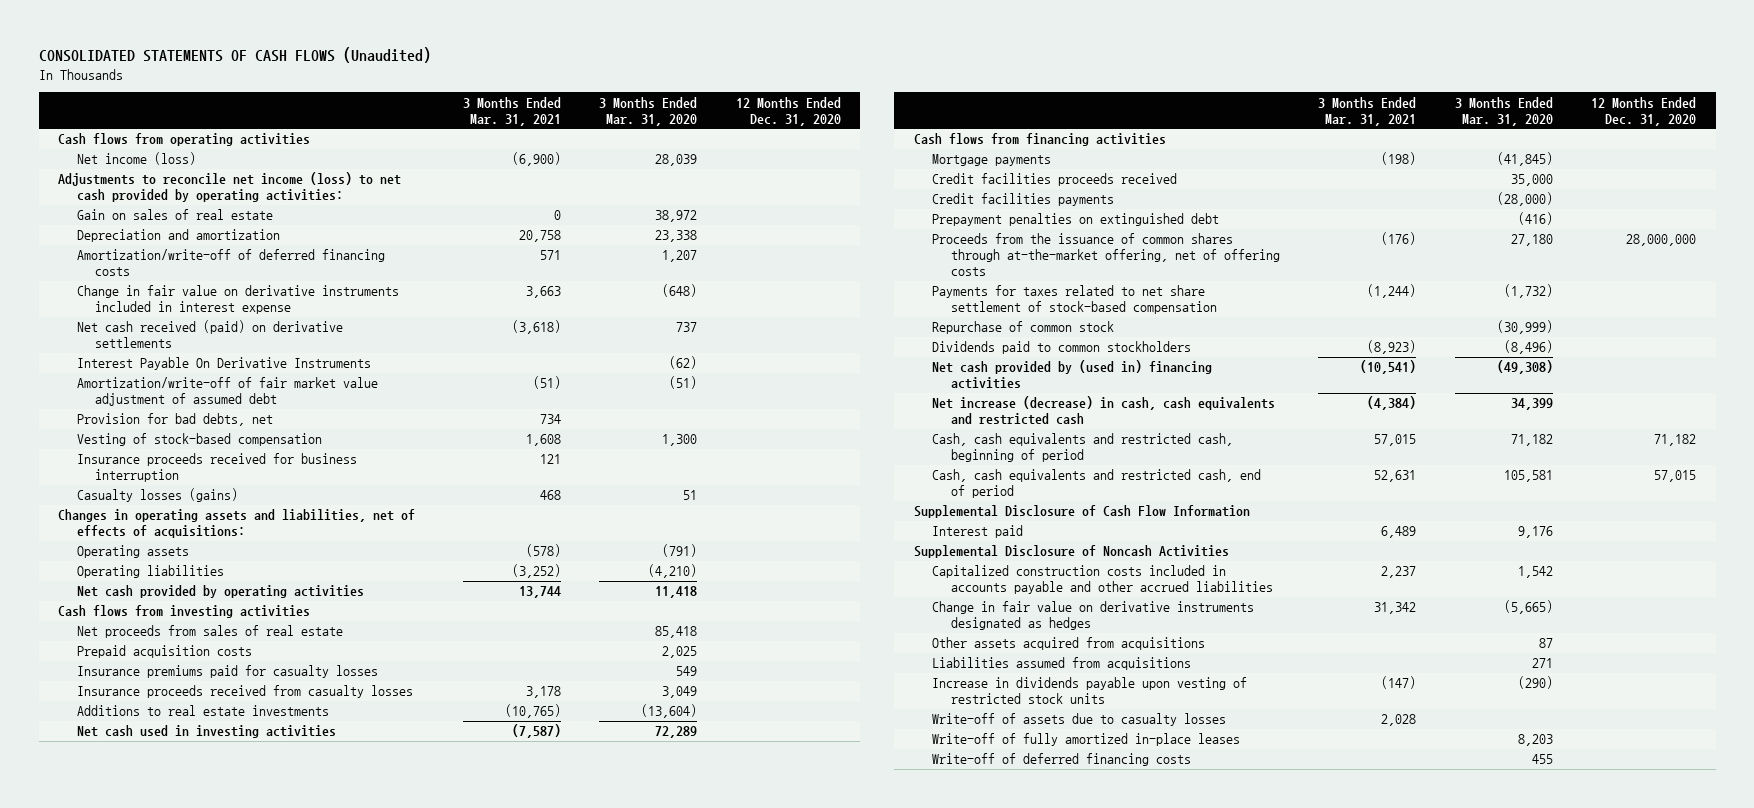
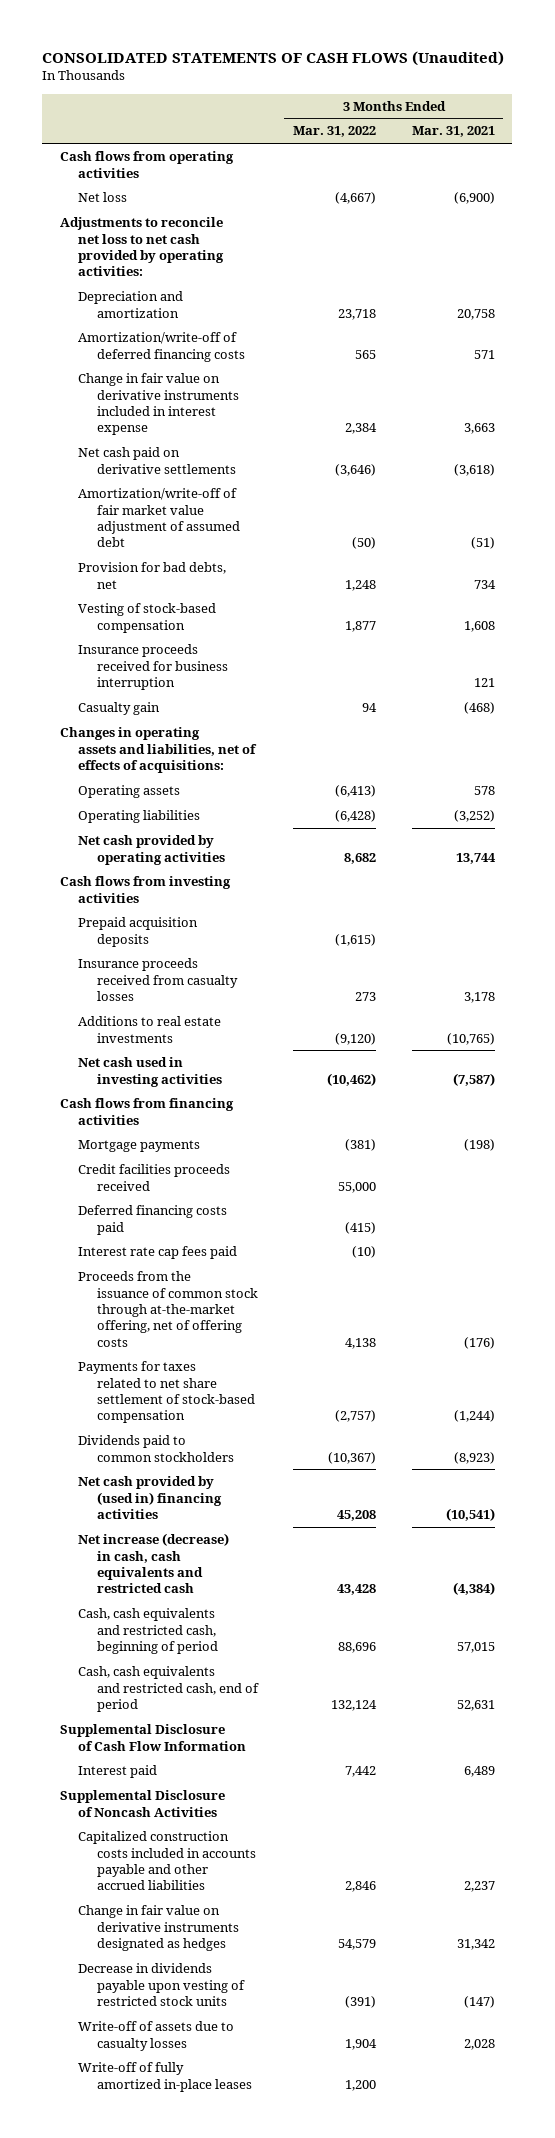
- | 3 Months Ended Mar. 31, 2021 | 3 Months Ended Mar. 31, 2020 | 12 Months Ended Dec. 31, 2020
+ | 3 Months Ended Mar. 31, 2022 | 3 Months Ended Mar. 31, 2021
- Net income (loss) | (6,900) | 28,039 |
- Adjustments to reconcile net income (loss) to net cash provided by operating activities:
- Gain on sales of real estate | 0 | 38,972 |
+ Net loss | (4,667) | (6,900)
+ Adjustments to reconcile net loss to net cash provided by operating activities:
- Net cash received (paid) on derivative settlements | (3,618) | 737 |
- Interest Payable On Derivative Instruments | | (62) |
+ Net cash paid on derivative settlements | (3,646) | (3,618)
- Casualty losses (gains) | 468 | 51 |
+ Casualty gain | 94 | (468)
- Operating assets | (578) | (791) |
+ Operating assets | (6,413) | 578
- Net proceeds from sales of real estate | | 85,418 |
- Prepaid acquisition costs | | 2,025 |
- Insurance premiums paid for casualty losses | | 549 |
+ Prepaid acquisition deposits | (1,615) |
- Credit facilities payments | | (28,000) |
- Prepayment penalties on extinguished debt | | (416) |
- Proceeds from the issuance of common shares through at-the-market offering, net of offering costs | (176) | 27,180 | 28,000,000
+ Deferred financing costs paid | (415) |
+ Interest rate cap fees paid | (10) |
+ Proceeds from the issuance of common stock through at-the-market offering, net of offering costs | 4,138 | (176)
- Repurchase of common stock | | (30,999) |
- Other assets acquired from acquisitions | | 87 |
- Liabilities assumed from acquisitions | | 271 |
- Increase in dividends payable upon vesting of restricted stock units | (147) | (290) |
+ Decrease in dividends payable upon vesting of restricted stock units | (391) | (147)
- Write-off of deferred financing costs | | 455 |

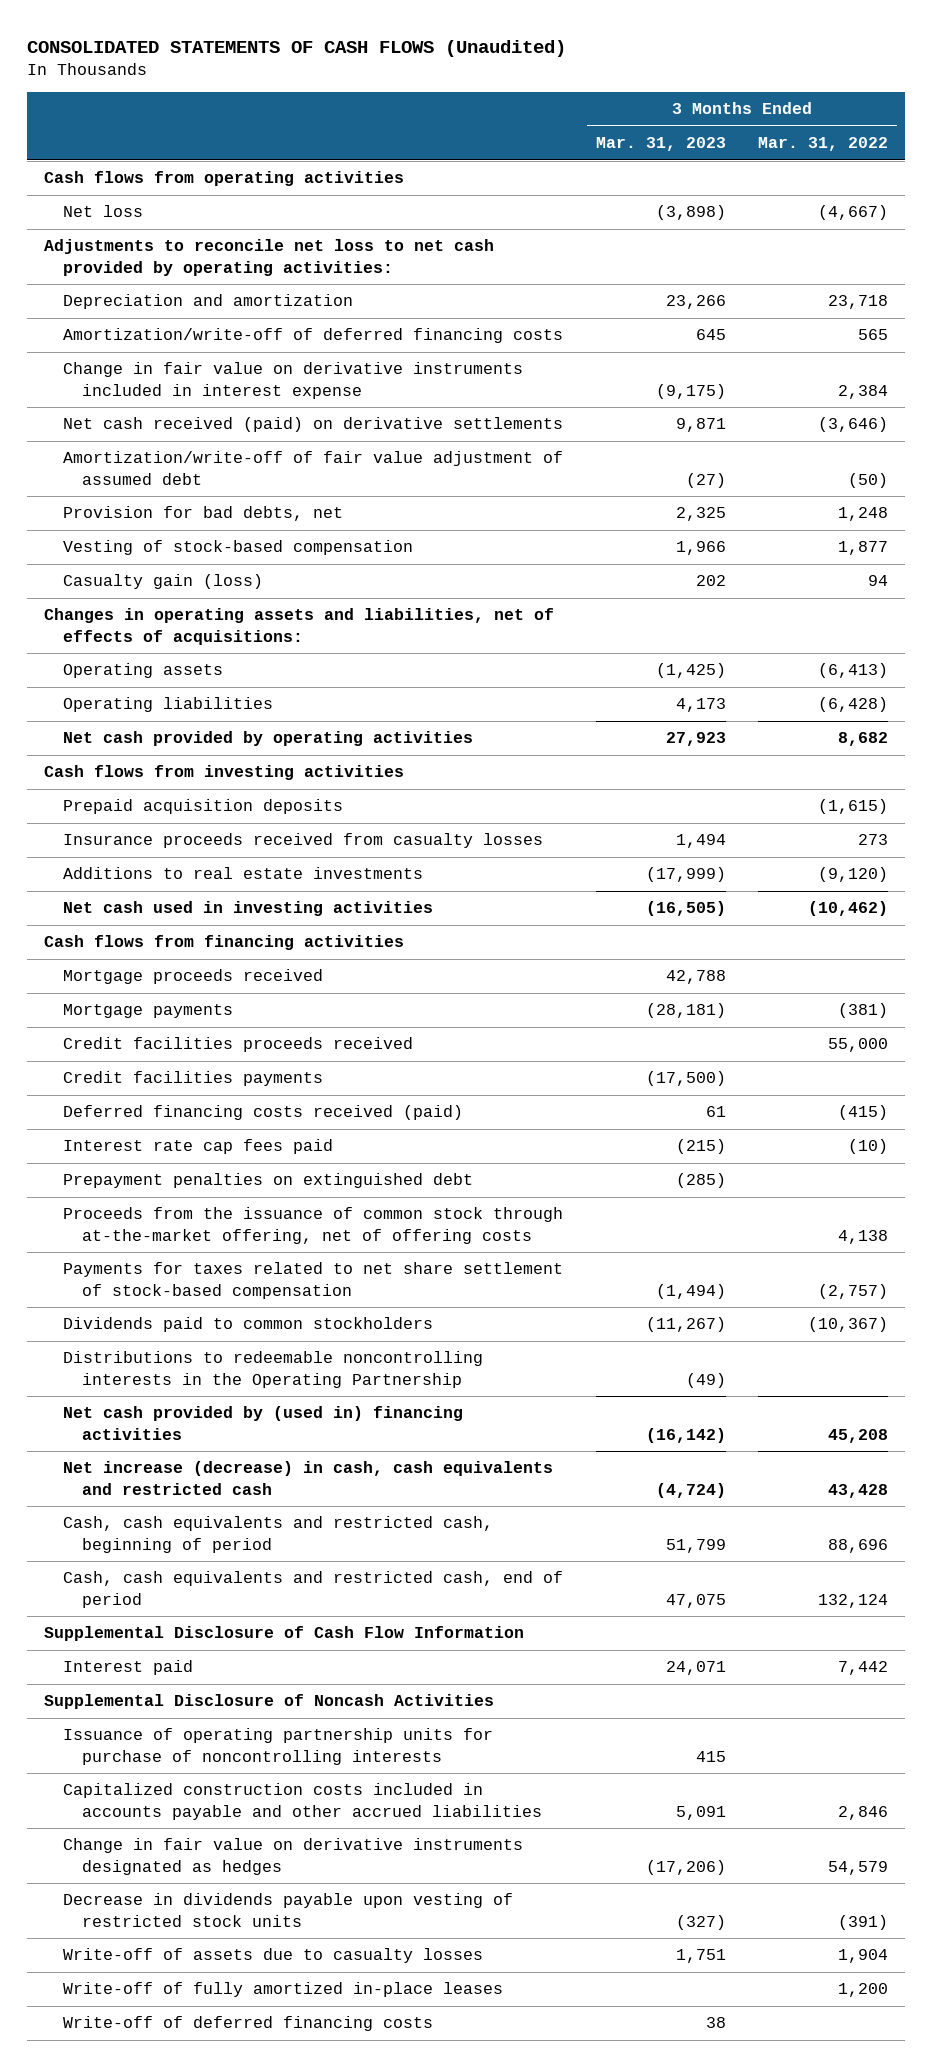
- | 3 Months Ended Mar. 31, 2022 | 3 Months Ended Mar. 31, 2021
+ | 3 Months Ended Mar. 31, 2023 | 3 Months Ended Mar. 31, 2022
- Net cash paid on derivative settlements | (3,646) | (3,618)
- Amortization/write-off of fair market value adjustment of assumed debt | (50) | (51)
+ Net cash received (paid) on derivative settlements | 9,871 | (3,646)
+ Amortization/write-off of fair value adjustment of assumed debt | (27) | (50)
- Insurance proceeds received for business interruption | | 121
- Casualty gain | 94 | (468)
+ Casualty gain (loss) | 202 | 94
+ Mortgage proceeds received | 42,788 |
- Deferred financing costs paid | (415) |
+ Credit facilities payments | (17,500) |
+ Deferred financing costs received (paid) | 61 | (415)
+ Prepayment penalties on extinguished debt | (285) |
+ Distributions to redeemable noncontrolling interests in the Operating Partnership | (49) |
+ Issuance of operating partnership units for purchase of noncontrolling interests | 415 |
+ Write-off of deferred financing costs | 38 |

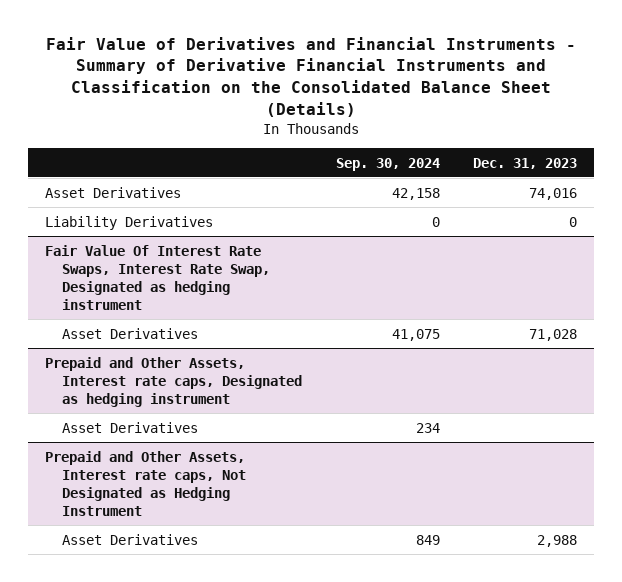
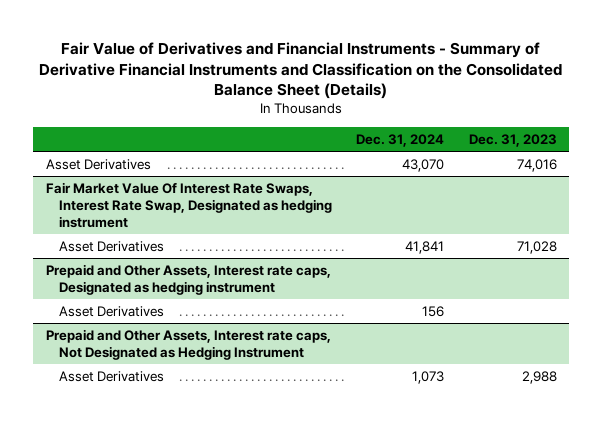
- | Sep. 30, 2024 | Dec. 31, 2023
+ | Dec. 31, 2024 | Dec. 31, 2023
- Liability Derivatives | 0 | 0
- Fair Value Of Interest Rate Swaps, Interest Rate Swap, Designated as hedging instrument
+ Fair Market Value Of Interest Rate Swaps, Interest Rate Swap, Designated as hedging instrument

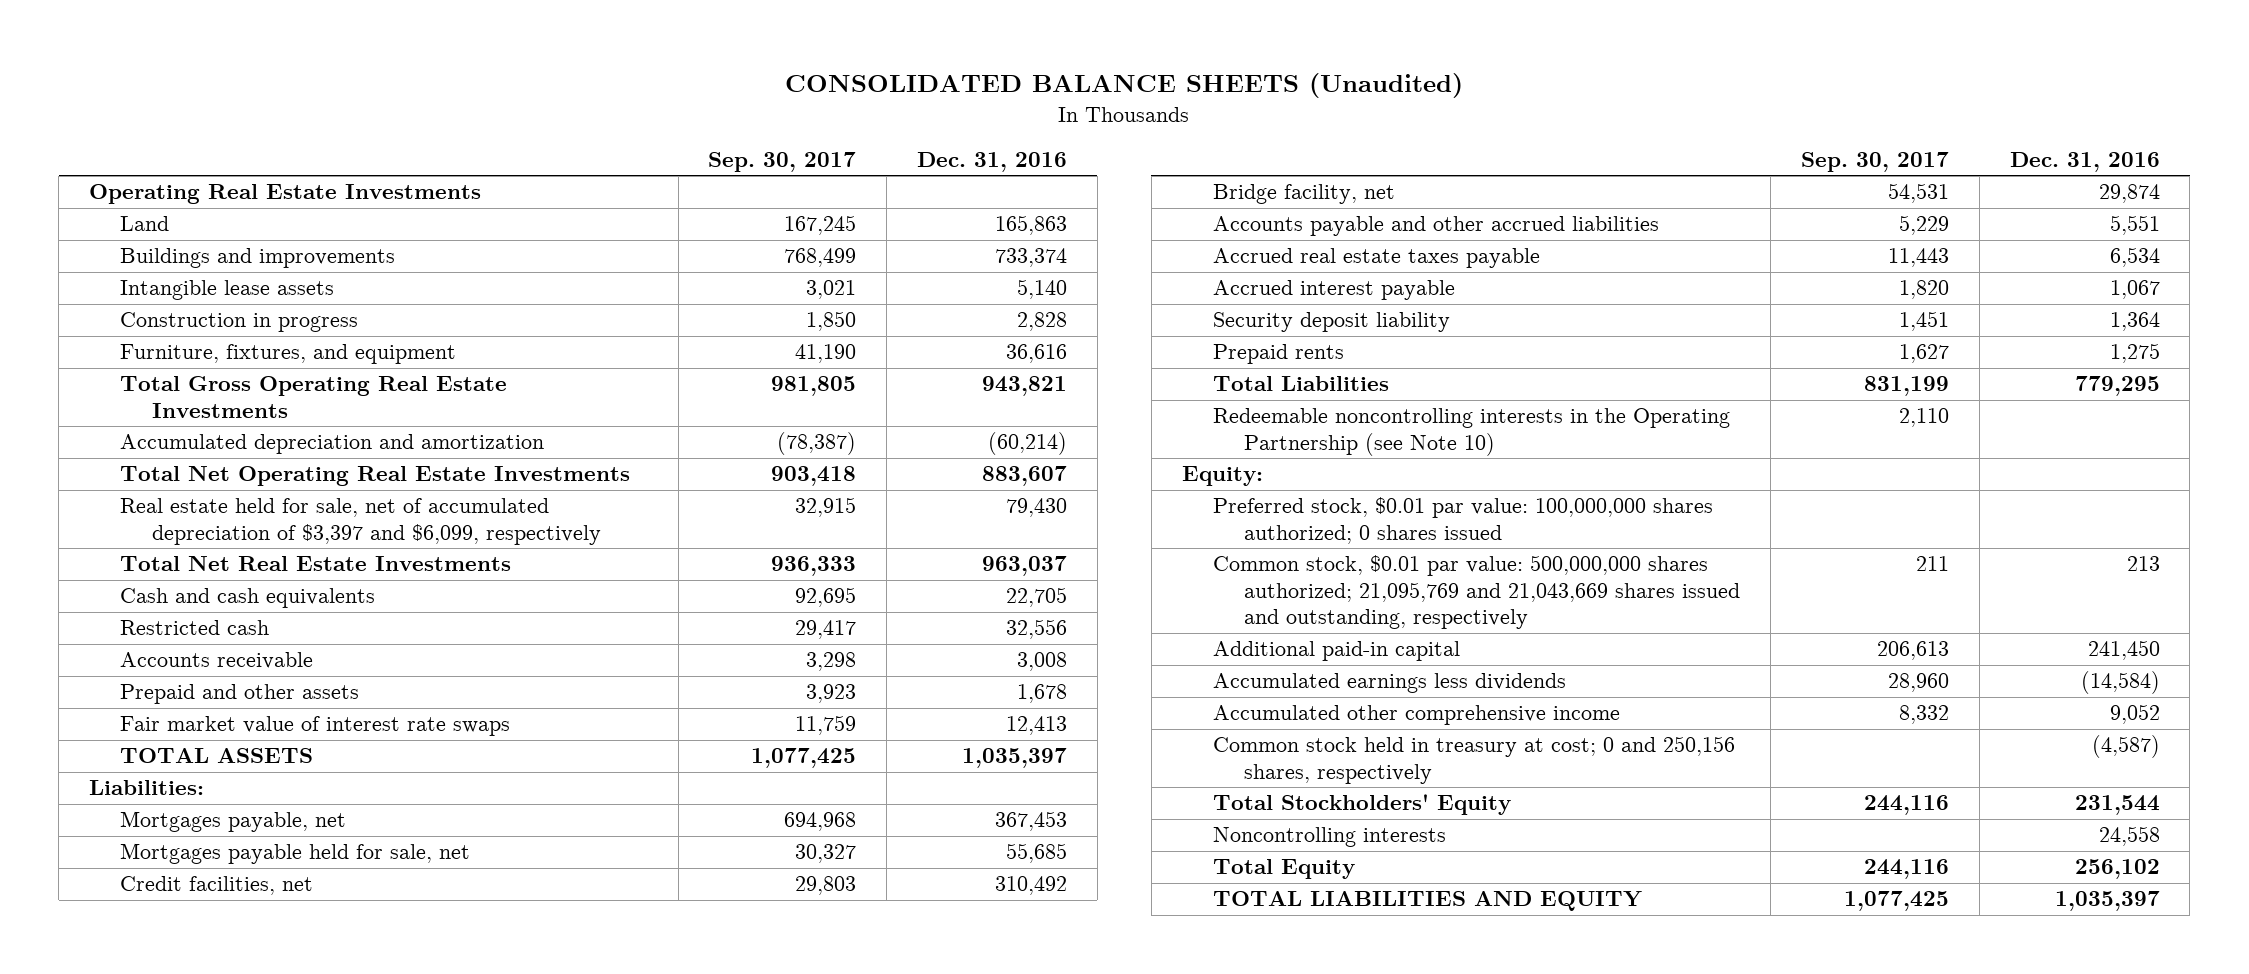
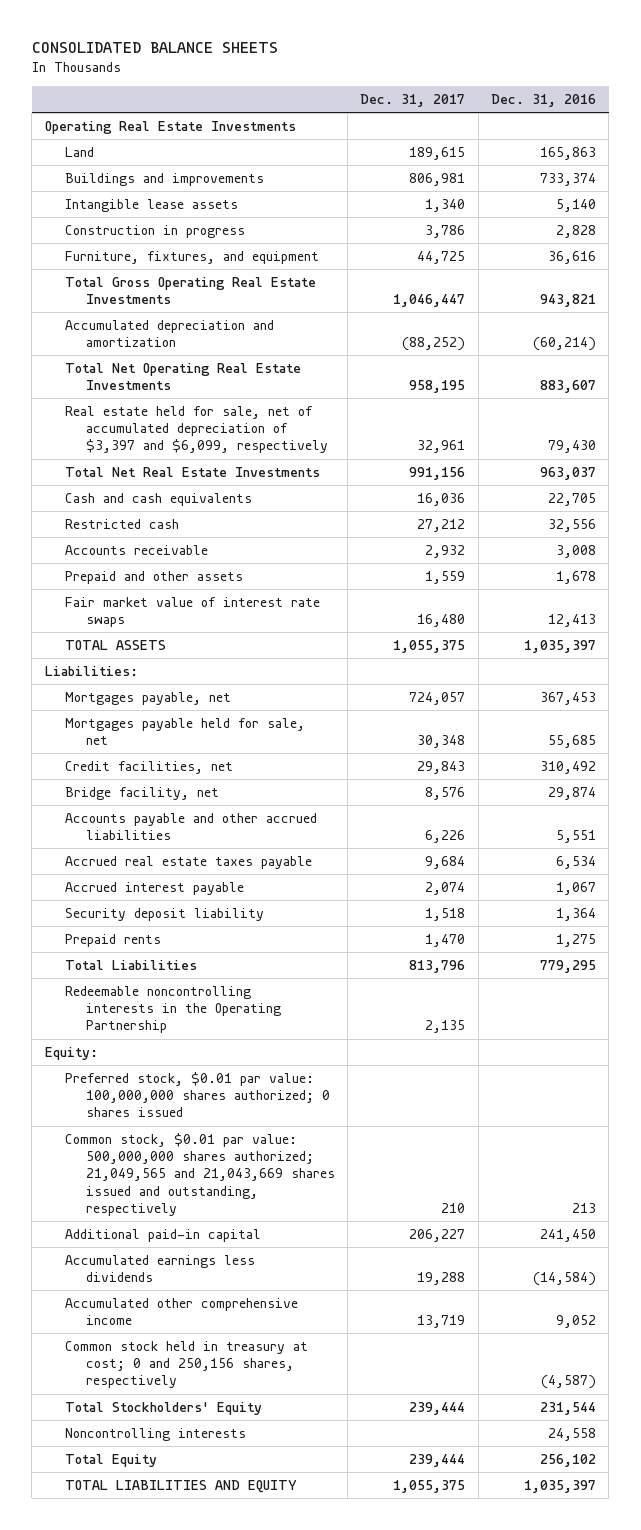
- CONSOLIDATED BALANCE SHEETS (Unaudited)
+ CONSOLIDATED BALANCE SHEETS
- | Sep. 30, 2017 | Dec. 31, 2016
+ | Dec. 31, 2017 | Dec. 31, 2016
- Redeemable noncontrolling interests in the Operating Partnership (see Note 10) | 2,110 |
+ Redeemable noncontrolling interests in the Operating Partnership | 2,135 |
- Common stock, $0.01 par value: 500,000,000 shares authorized; 21,095,769 and 21,043,669 shares issued and outstanding, respectively | 211 | 213
+ Common stock, $0.01 par value: 500,000,000 shares authorized; 21,049,565 and 21,043,669 shares issued and outstanding, respectively | 210 | 213

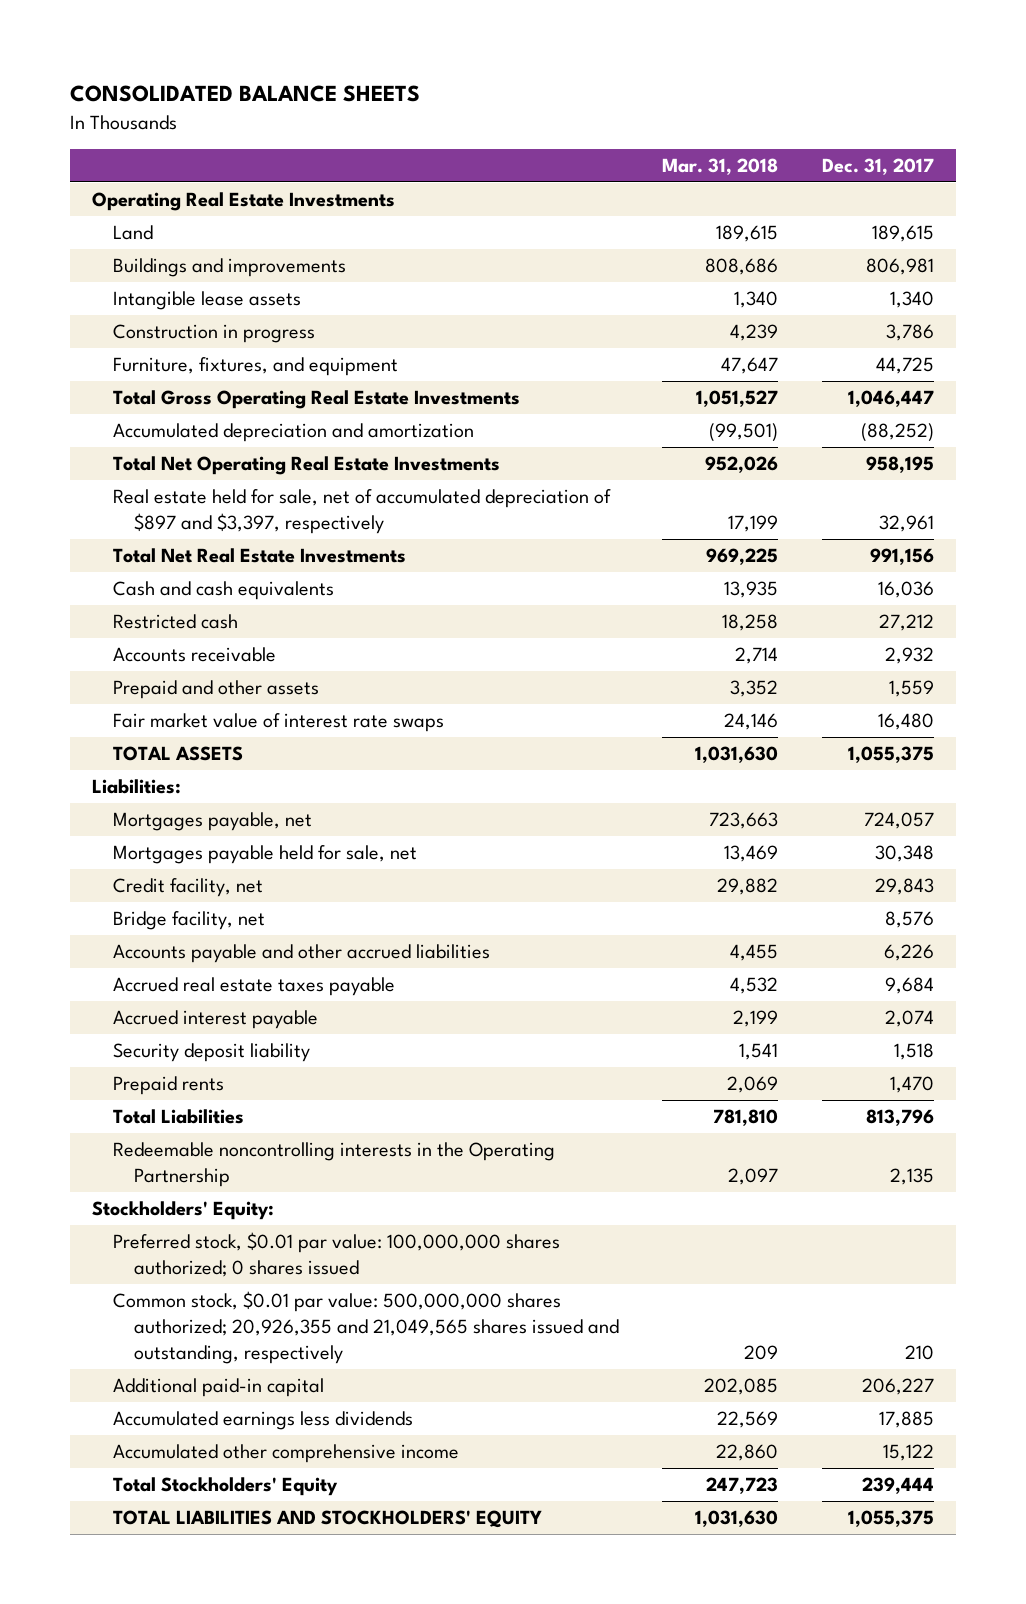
- | Dec. 31, 2017 | Dec. 31, 2016
+ | Mar. 31, 2018 | Dec. 31, 2017
- Real estate held for sale, net of accumulated depreciation of $3,397 and $6,099, respectively | 32,961 | 79,430
+ Real estate held for sale, net of accumulated depreciation of $897 and $3,397, respectively | 17,199 | 32,961
- Credit facilities, net | 29,843 | 310,492
+ Credit facility, net | 29,882 | 29,843
- Equity:
+ Stockholders' Equity:
- Common stock, $0.01 par value: 500,000,000 shares authorized; 21,049,565 and 21,043,669 shares issued and outstanding, respectively | 210 | 213
+ Common stock, $0.01 par value: 500,000,000 shares authorized; 20,926,355 and 21,049,565 shares issued and outstanding, respectively | 209 | 210
- Accumulated earnings less dividends | 19,288 | (14,584)
- Accumulated other comprehensive income | 13,719 | 9,052
- Common stock held in treasury at cost; 0 and 250,156 shares, respectively | | (4,587)
+ Accumulated earnings less dividends | 22,569 | 17,885
+ Accumulated other comprehensive income | 22,860 | 15,122
- Noncontrolling interests | | 24,558
- Total Equity | 239,444 | 256,102
- TOTAL LIABILITIES AND EQUITY | 1,055,375 | 1,035,397
+ TOTAL LIABILITIES AND STOCKHOLDERS' EQUITY | 1,031,630 | 1,055,375

